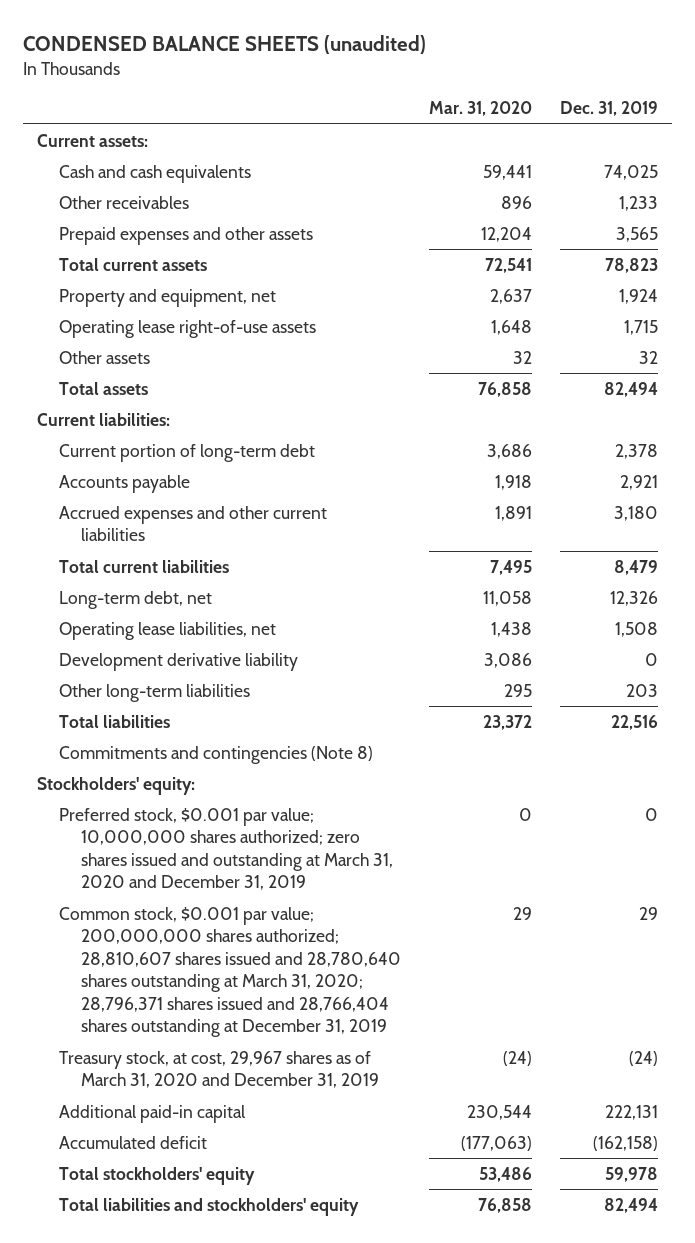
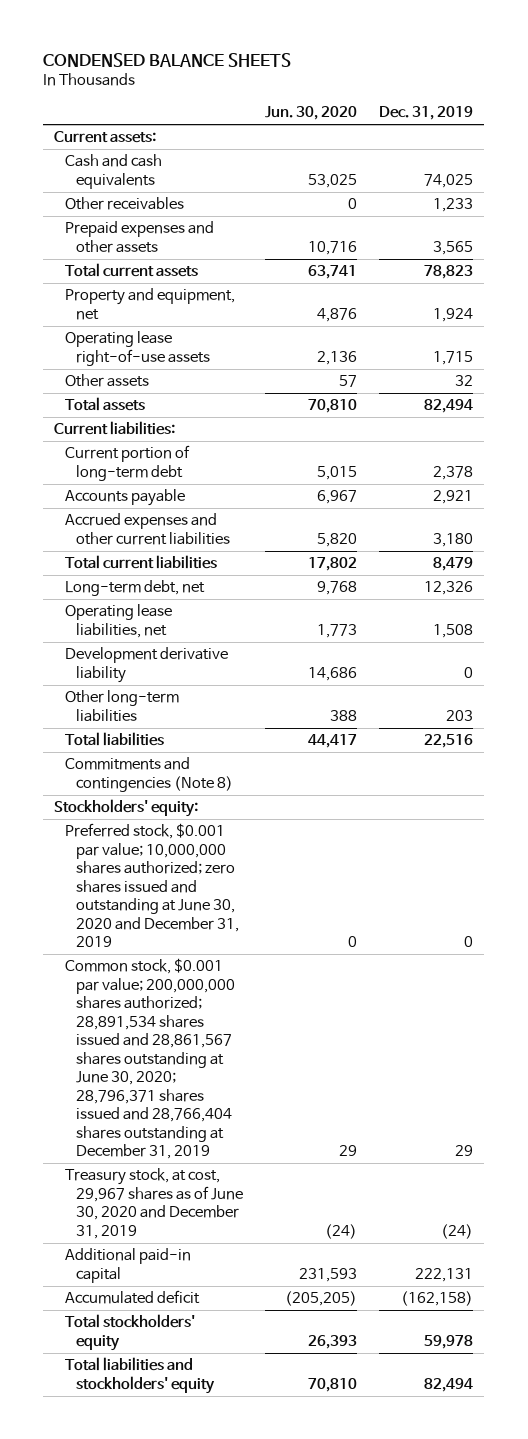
- CONDENSED BALANCE SHEETS (unaudited)
+ CONDENSED BALANCE SHEETS
- | Mar. 31, 2020 | Dec. 31, 2019
+ | Jun. 30, 2020 | Dec. 31, 2019
- Preferred stock, $0.001 par value; 10,000,000 shares authorized; zero shares issued and outstanding at March 31, 2020 and December 31, 2019 | 0 | 0
- Common stock, $0.001 par value; 200,000,000 shares authorized; 28,810,607 shares issued and 28,780,640 shares outstanding at March 31, 2020; 28,796,371 shares issued and 28,766,404 shares outstanding at December 31, 2019 | 29 | 29
- Treasury stock, at cost, 29,967 shares as of March 31, 2020 and December 31, 2019 | (24) | (24)
+ Preferred stock, $0.001 par value; 10,000,000 shares authorized; zero shares issued and outstanding at June 30, 2020 and December 31, 2019 | 0 | 0
+ Common stock, $0.001 par value; 200,000,000 shares authorized; 28,891,534 shares issued and 28,861,567 shares outstanding at June 30, 2020; 28,796,371 shares issued and 28,766,404 shares outstanding at December 31, 2019 | 29 | 29
+ Treasury stock, at cost, 29,967 shares as of June 30, 2020 and December 31, 2019 | (24) | (24)

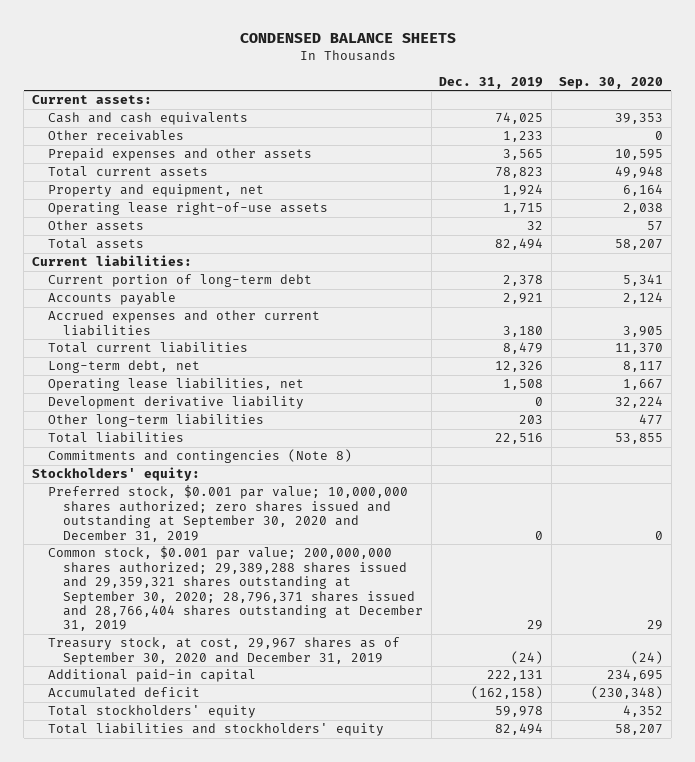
- | Jun. 30, 2020 | Dec. 31, 2019
+ | Dec. 31, 2019 | Sep. 30, 2020
- Preferred stock, $0.001 par value; 10,000,000 shares authorized; zero shares issued and outstanding at June 30, 2020 and December 31, 2019 | 0 | 0
- Common stock, $0.001 par value; 200,000,000 shares authorized; 28,891,534 shares issued and 28,861,567 shares outstanding at June 30, 2020; 28,796,371 shares issued and 28,766,404 shares outstanding at December 31, 2019 | 29 | 29
- Treasury stock, at cost, 29,967 shares as of June 30, 2020 and December 31, 2019 | (24) | (24)
+ Preferred stock, $0.001 par value; 10,000,000 shares authorized; zero shares issued and outstanding at September 30, 2020 and December 31, 2019 | 0 | 0
+ Common stock, $0.001 par value; 200,000,000 shares authorized; 29,389,288 shares issued and 29,359,321 shares outstanding at September 30, 2020; 28,796,371 shares issued and 28,766,404 shares outstanding at December 31, 2019 | 29 | 29
+ Treasury stock, at cost, 29,967 shares as of September 30, 2020 and December 31, 2019 | (24) | (24)

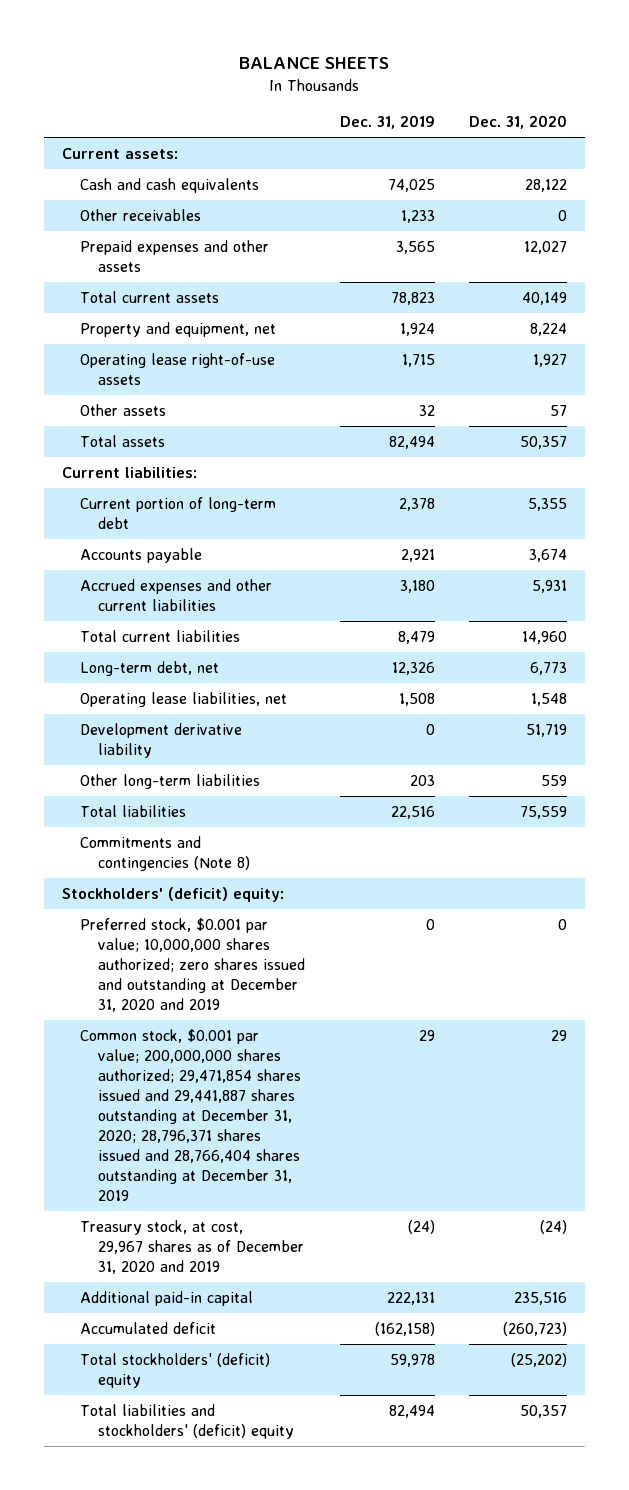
- CONDENSED BALANCE SHEETS
+ BALANCE SHEETS
- | Dec. 31, 2019 | Sep. 30, 2020
+ | Dec. 31, 2019 | Dec. 31, 2020
- Stockholders' equity:
- Preferred stock, $0.001 par value; 10,000,000 shares authorized; zero shares issued and outstanding at September 30, 2020 and December 31, 2019 | 0 | 0
- Common stock, $0.001 par value; 200,000,000 shares authorized; 29,389,288 shares issued and 29,359,321 shares outstanding at September 30, 2020; 28,796,371 shares issued and 28,766,404 shares outstanding at December 31, 2019 | 29 | 29
- Treasury stock, at cost, 29,967 shares as of September 30, 2020 and December 31, 2019 | (24) | (24)
+ Stockholders' (deficit) equity:
+ Preferred stock, $0.001 par value; 10,000,000 shares authorized; zero shares issued and outstanding at December 31, 2020 and 2019 | 0 | 0
+ Common stock, $0.001 par value; 200,000,000 shares authorized; 29,471,854 shares issued and 29,441,887 shares outstanding at December 31, 2020; 28,796,371 shares issued and 28,766,404 shares outstanding at December 31, 2019 | 29 | 29
+ Treasury stock, at cost, 29,967 shares as of December 31, 2020 and 2019 | (24) | (24)
- Total stockholders' equity | 59,978 | 4,352
- Total liabilities and stockholders' equity | 82,494 | 58,207
+ Total stockholders' (deficit) equity | 59,978 | (25,202)
+ Total liabilities and stockholders' (deficit) equity | 82,494 | 50,357

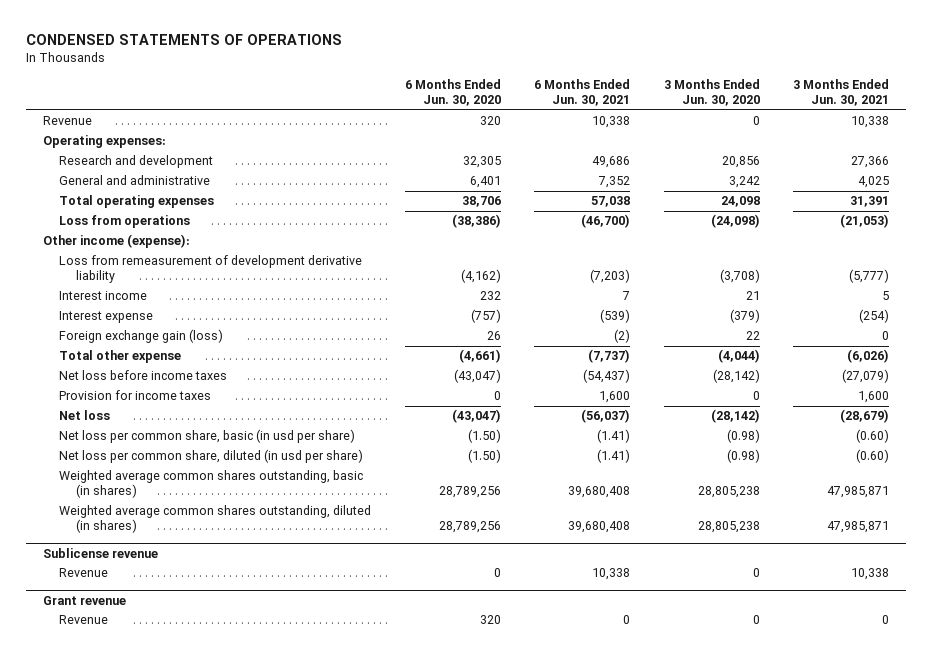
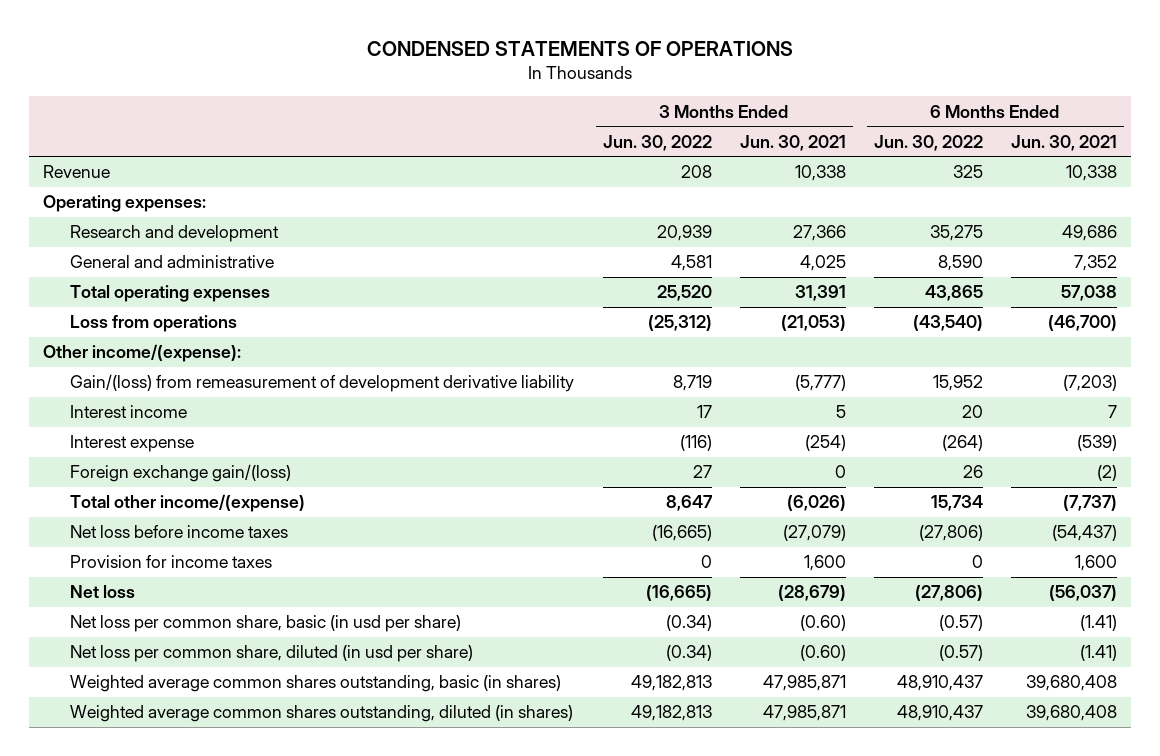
- | 6 Months Ended Jun. 30, 2020 | 6 Months Ended Jun. 30, 2021 | 3 Months Ended Jun. 30, 2020 | 3 Months Ended Jun. 30, 2021
+ | 3 Months Ended Jun. 30, 2022 | 3 Months Ended Jun. 30, 2021 | 6 Months Ended Jun. 30, 2022 | 6 Months Ended Jun. 30, 2021
- Other income (expense):
- Loss from remeasurement of development derivative liability | (4,162) | (7,203) | (3,708) | (5,777)
+ Other income/(expense):
+ Gain/(loss) from remeasurement of development derivative liability | 8,719 | (5,777) | 15,952 | (7,203)
- Foreign exchange gain (loss) | 26 | (2) | 22 | 0
- Total other expense | (4,661) | (7,737) | (4,044) | (6,026)
+ Foreign exchange gain/(loss) | 27 | 0 | 26 | (2)
+ Total other income/(expense) | 8,647 | (6,026) | 15,734 | (7,737)
- Sublicense revenue
- Revenue | 0 | 10,338 | 0 | 10,338
- Grant revenue
- Revenue | 320 | 0 | 0 | 0

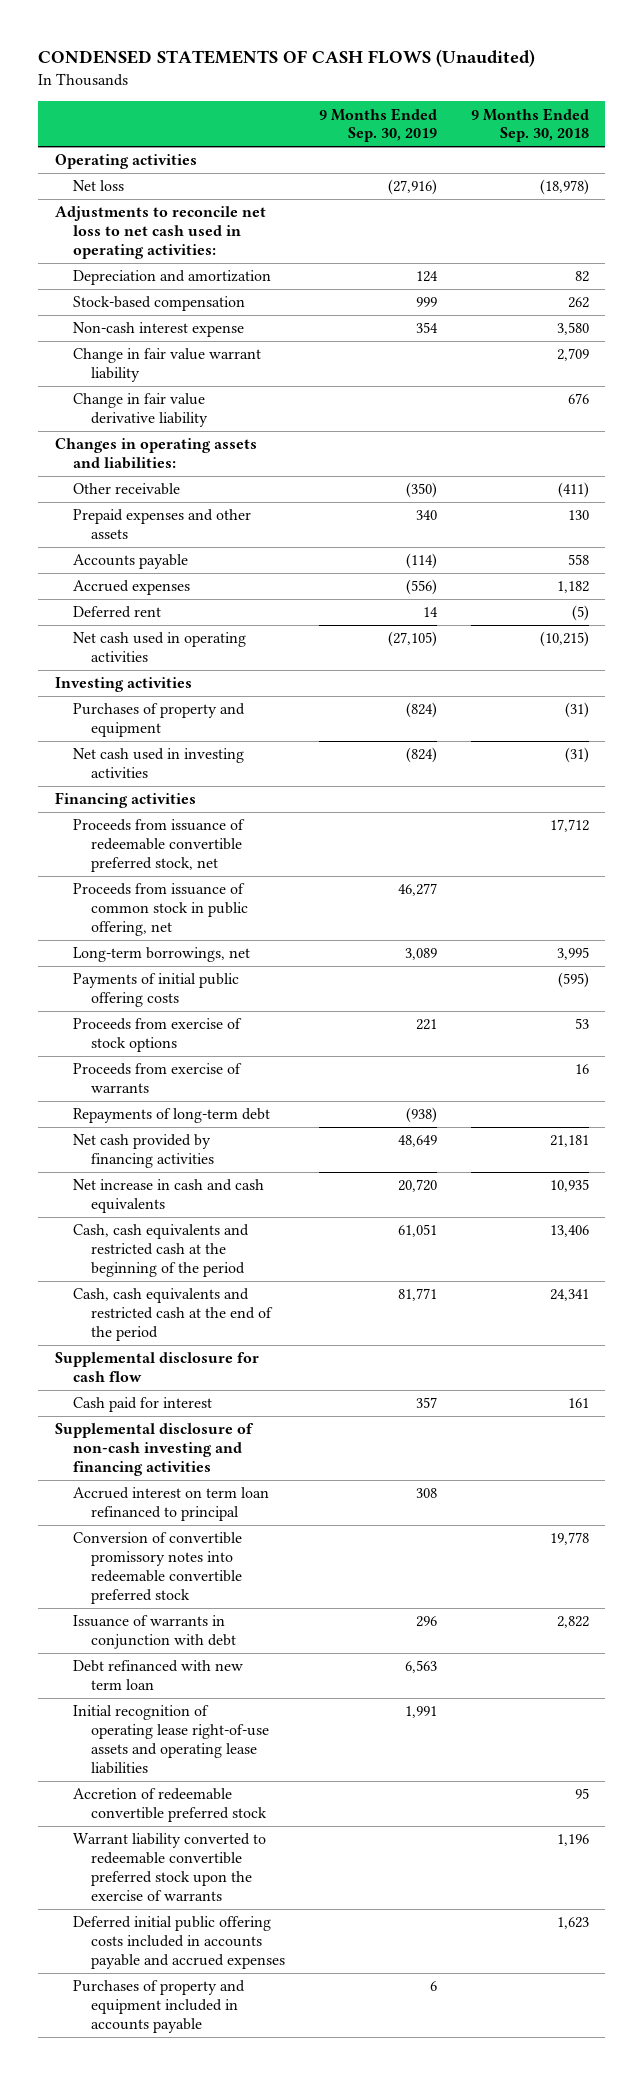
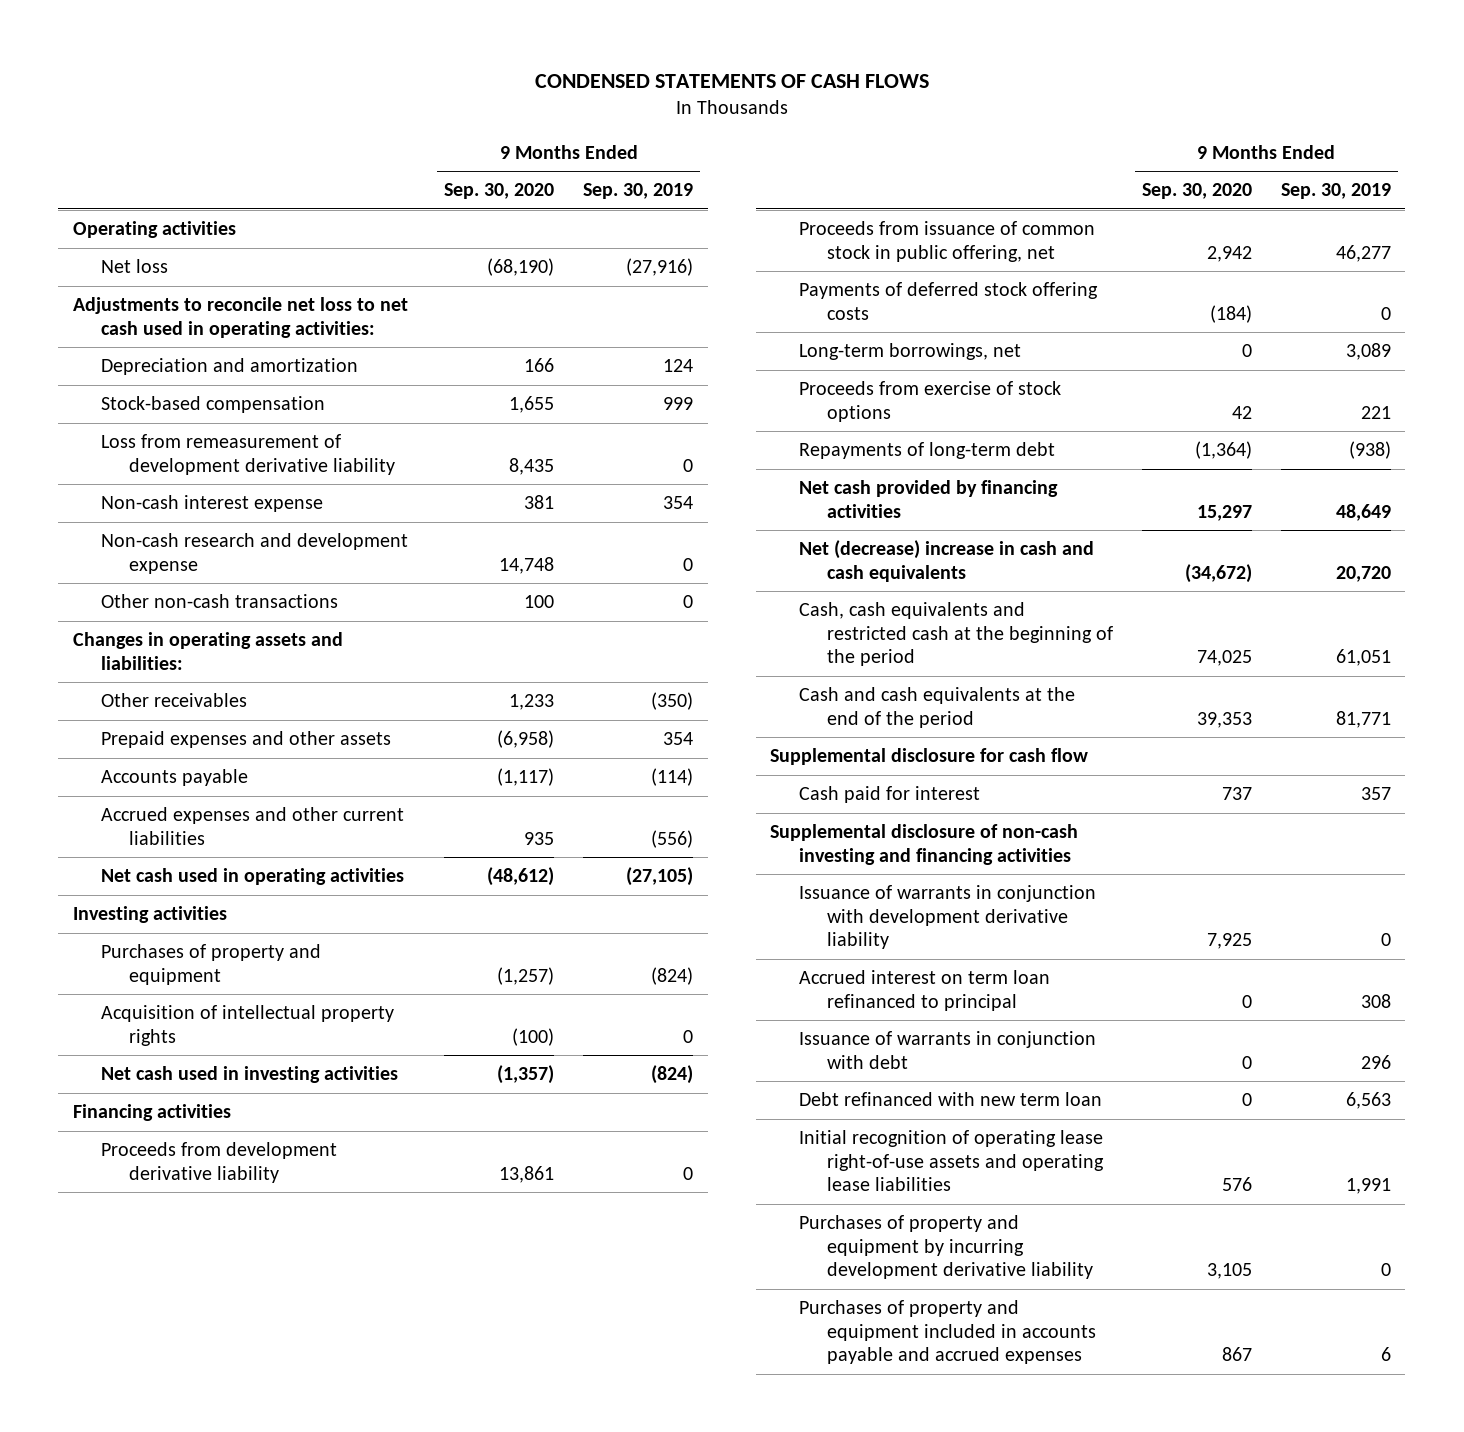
- CONDENSED STATEMENTS OF CASH FLOWS (Unaudited)
+ CONDENSED STATEMENTS OF CASH FLOWS
- | 9 Months Ended Sep. 30, 2019 | 9 Months Ended Sep. 30, 2018
+ | 9 Months Ended Sep. 30, 2020 | 9 Months Ended Sep. 30, 2019
+ Loss from remeasurement of development derivative liability | 8,435 | 0
- Change in fair value warrant liability | | 2,709
- Change in fair value derivative liability | | 676
+ Non-cash research and development expense | 14,748 | 0
+ Other non-cash transactions | 100 | 0
- Other receivable | (350) | (411)
- Prepaid expenses and other assets | 340 | 130
+ Other receivables | 1,233 | (350)
+ Prepaid expenses and other assets | (6,958) | 354
- Accrued expenses | (556) | 1,182
- Deferred rent | 14 | (5)
+ Accrued expenses and other current liabilities | 935 | (556)
+ Acquisition of intellectual property rights | (100) | 0
- Proceeds from issuance of redeemable convertible preferred stock, net | | 17,712
+ Proceeds from development derivative liability | 13,861 | 0
+ Payments of deferred stock offering costs | (184) | 0
- Payments of initial public offering costs | | (595)
- Proceeds from exercise of warrants | | 16
- Net increase in cash and cash equivalents | 20,720 | 10,935
+ Net (decrease) increase in cash and cash equivalents | (34,672) | 20,720
- Cash, cash equivalents and restricted cash at the end of the period | 81,771 | 24,341
+ Cash and cash equivalents at the end of the period | 39,353 | 81,771
+ Issuance of warrants in conjunction with development derivative liability | 7,925 | 0
- Conversion of convertible promissory notes into redeemable convertible preferred stock | | 19,778
- Accretion of redeemable convertible preferred stock | | 95
- Warrant liability converted to redeemable convertible preferred stock upon the exercise of warrants | | 1,196
- Deferred initial public offering costs included in accounts payable and accrued expenses | | 1,623
- Purchases of property and equipment included in accounts payable | 6 |
+ Purchases of property and equipment by incurring development derivative liability | 3,105 | 0
+ Purchases of property and equipment included in accounts payable and accrued expenses | 867 | 6

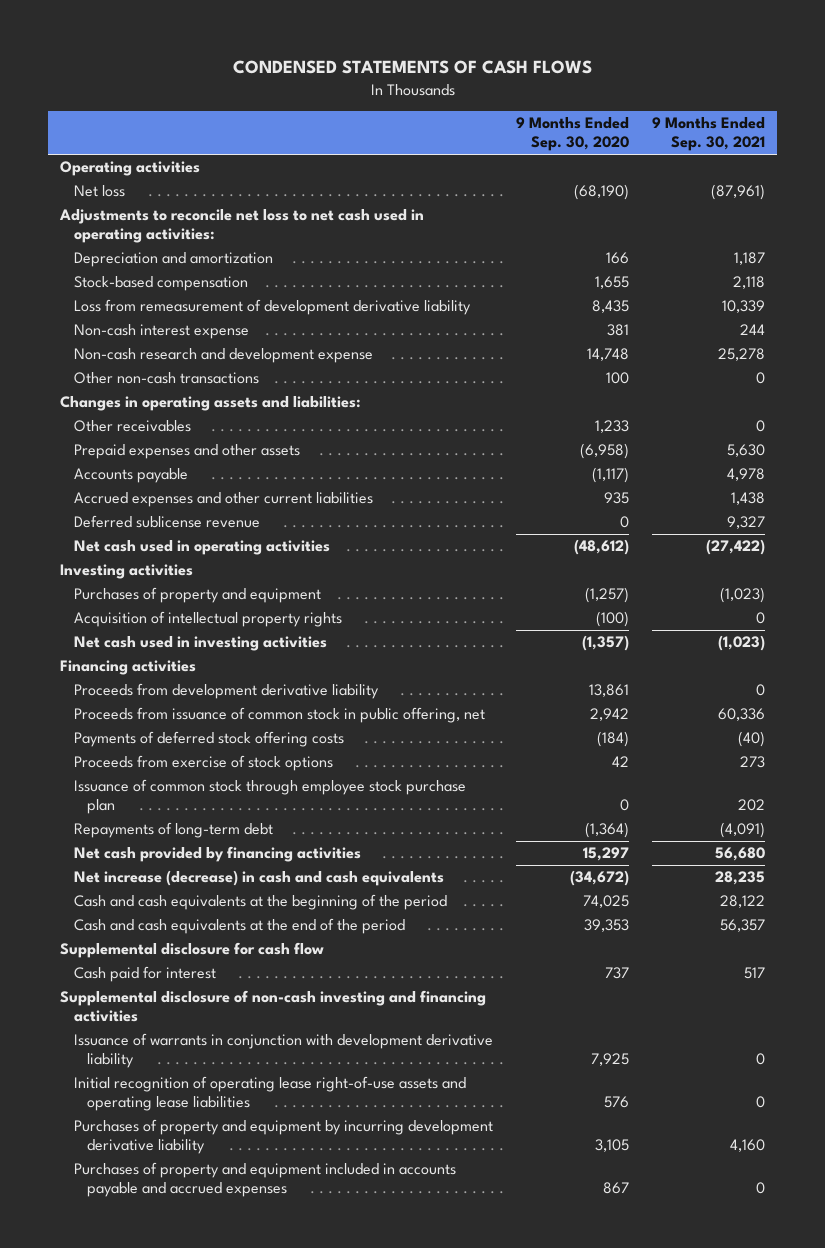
- | 9 Months Ended Sep. 30, 2020 | 9 Months Ended Sep. 30, 2019
+ | 9 Months Ended Sep. 30, 2020 | 9 Months Ended Sep. 30, 2021
+ Deferred sublicense revenue | 0 | 9,327
- Long-term borrowings, net | 0 | 3,089
+ Issuance of common stock through employee stock purchase plan | 0 | 202
- Net (decrease) increase in cash and cash equivalents | (34,672) | 20,720
- Cash, cash equivalents and restricted cash at the beginning of the period | 74,025 | 61,051
+ Net increase (decrease) in cash and cash equivalents | (34,672) | 28,235
+ Cash and cash equivalents at the beginning of the period | 74,025 | 28,122
- Accrued interest on term loan refinanced to principal | 0 | 308
- Issuance of warrants in conjunction with debt | 0 | 296
- Debt refinanced with new term loan | 0 | 6,563

